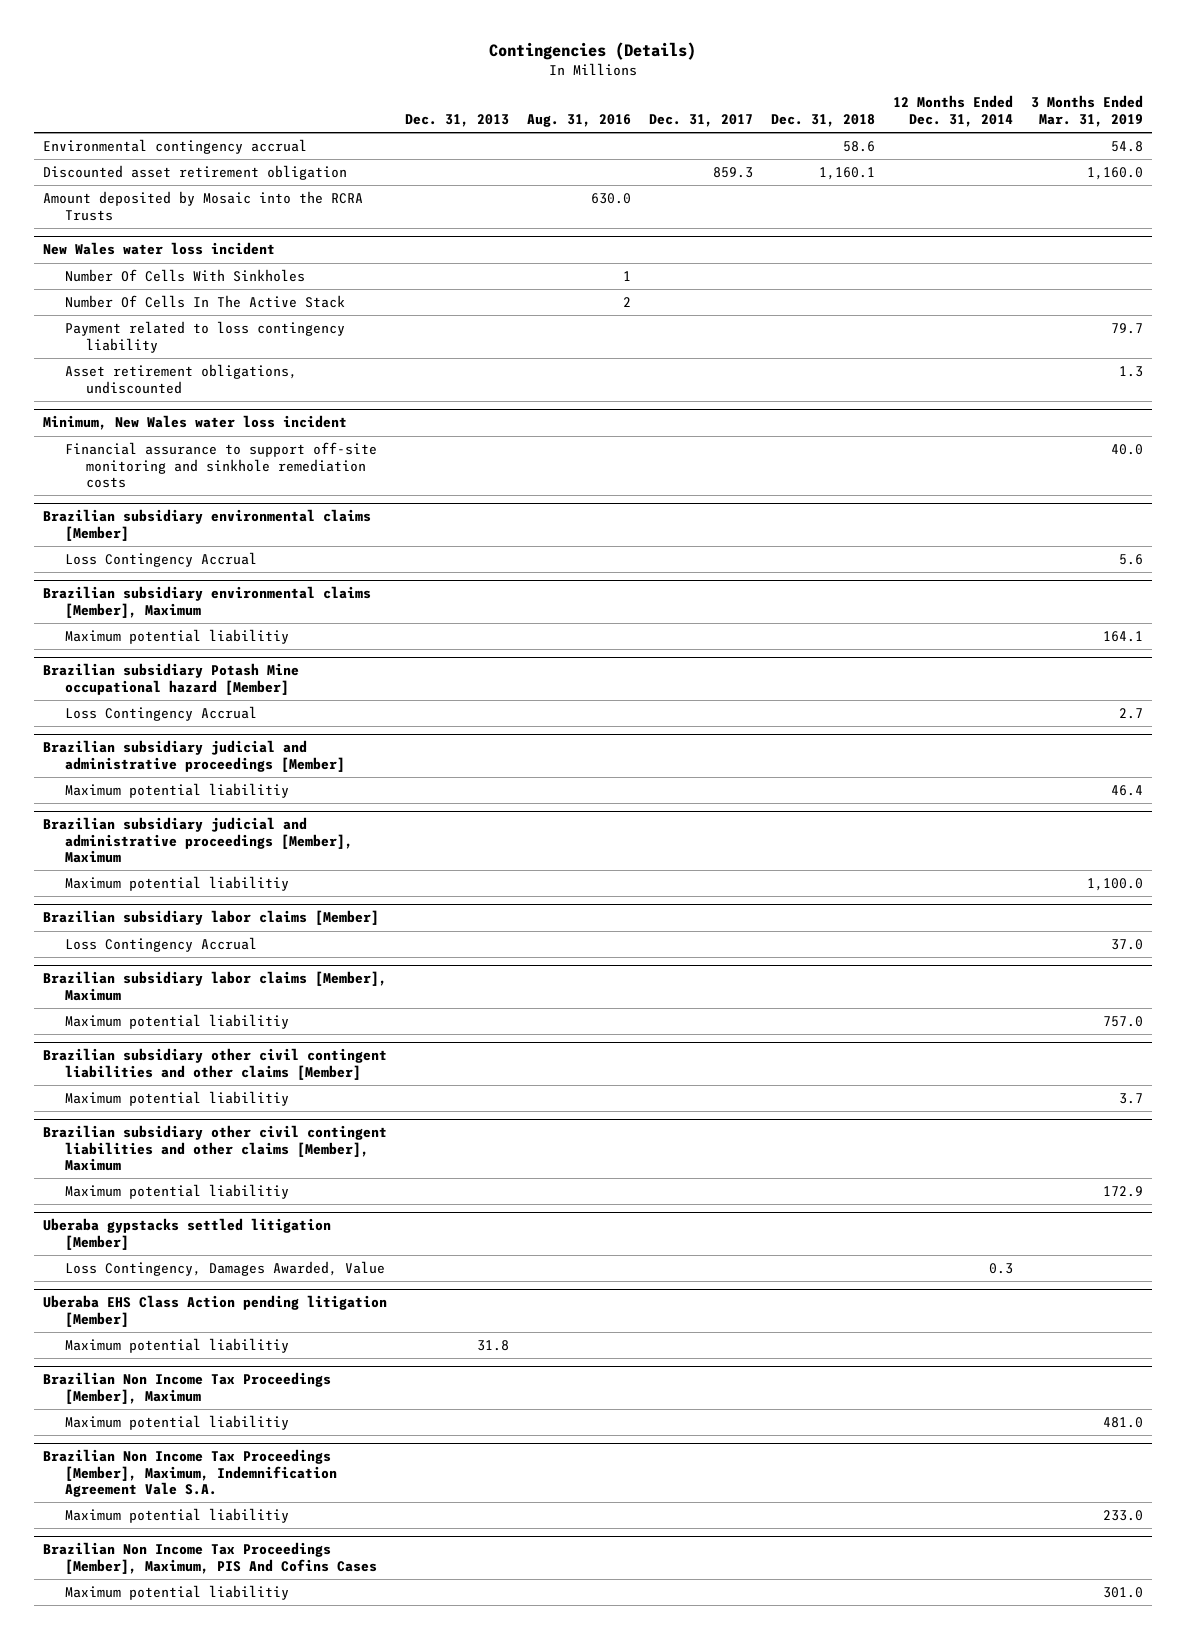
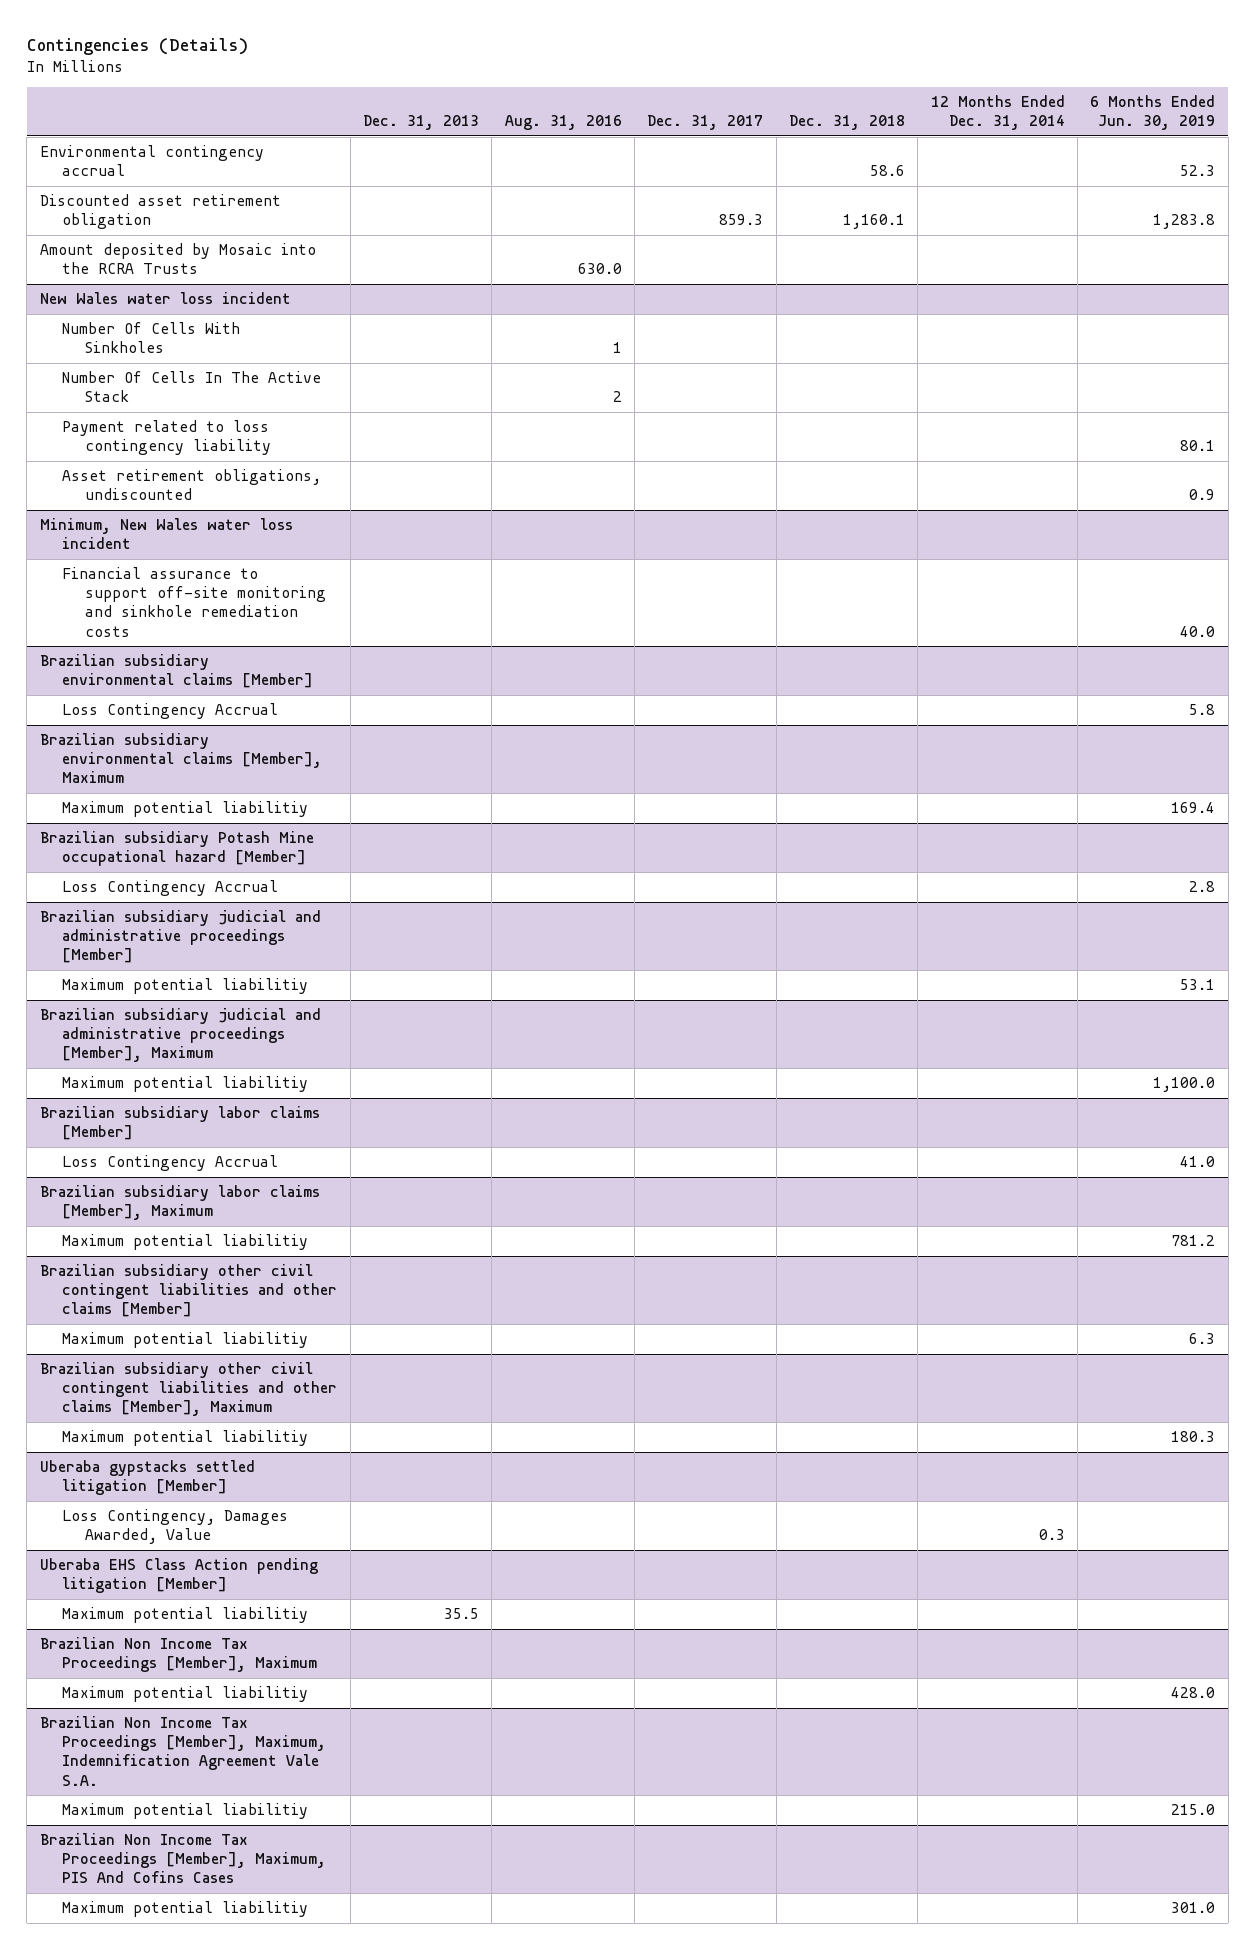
- | Dec. 31, 2013 | Aug. 31, 2016 | Dec. 31, 2017 | Dec. 31, 2018 | 12 Months Ended Dec. 31, 2014 | 3 Months Ended Mar. 31, 2019
+ | Dec. 31, 2013 | Aug. 31, 2016 | Dec. 31, 2017 | Dec. 31, 2018 | 12 Months Ended Dec. 31, 2014 | 6 Months Ended Jun. 30, 2019
@ Uberaba EHS Class Action pending litigation [Member]
- Maximum potential liabilitiy | 31.8 | | | | |
+ Maximum potential liabilitiy | 35.5 | | | | |

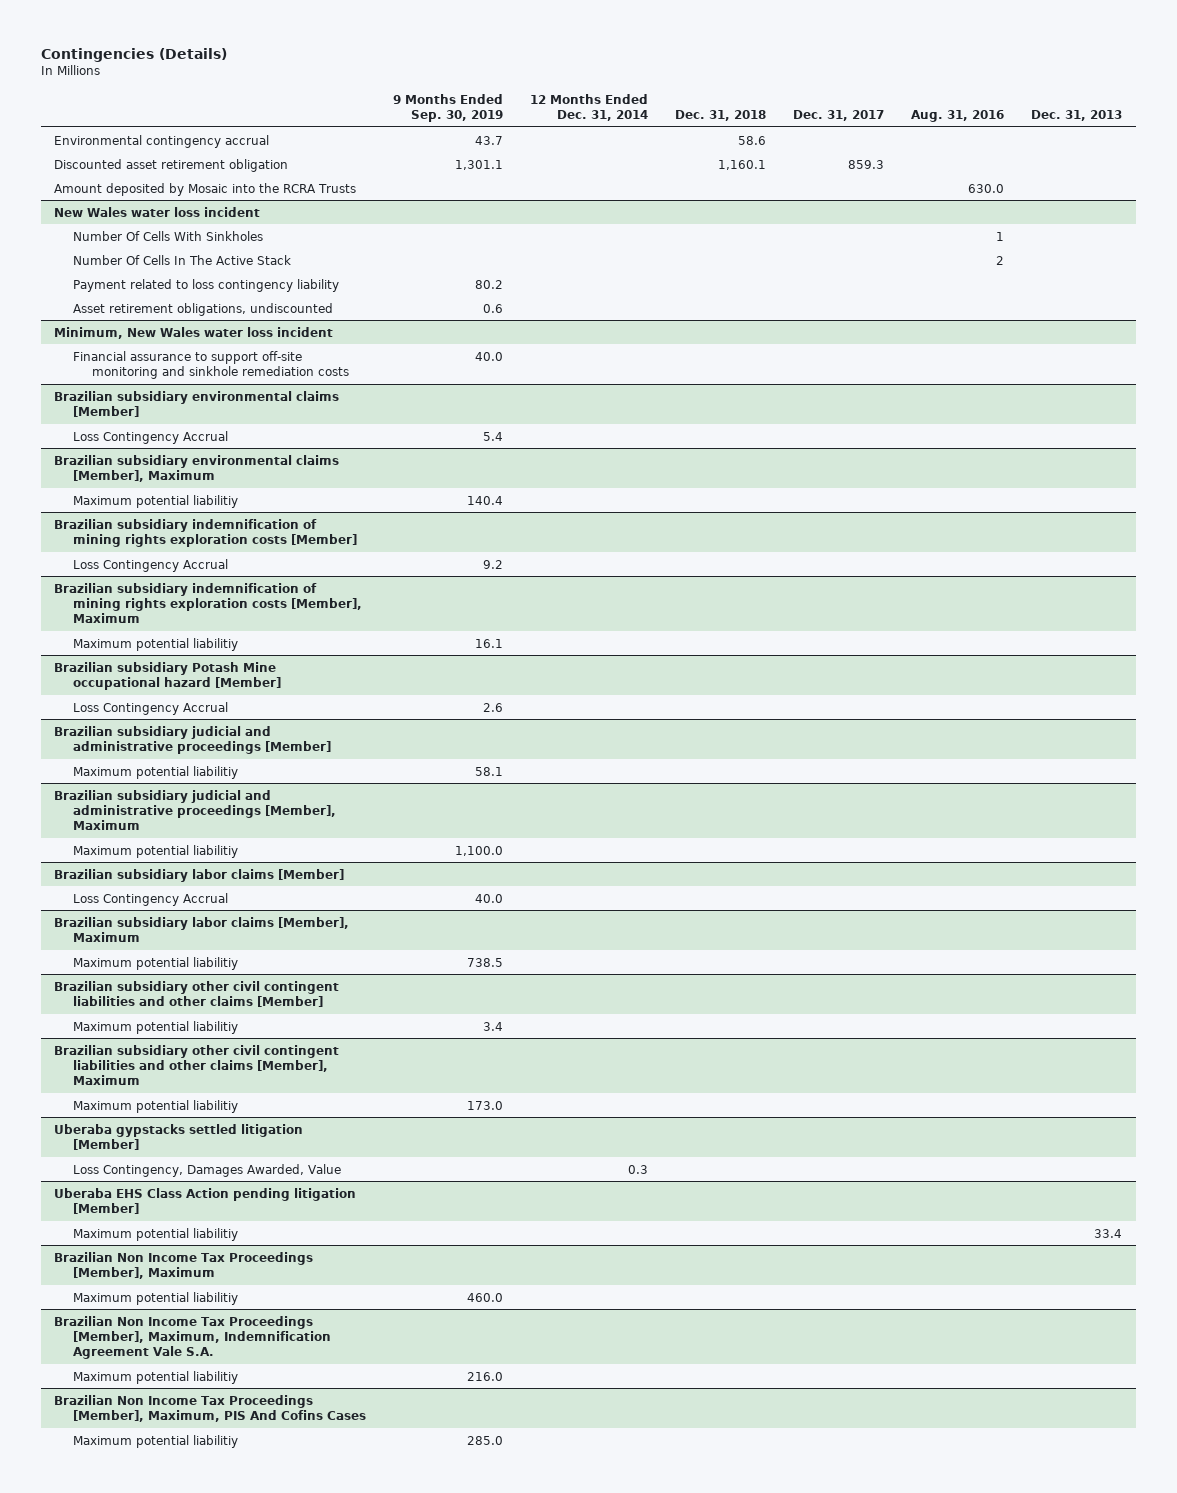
- | Dec. 31, 2013 | Aug. 31, 2016 | Dec. 31, 2017 | Dec. 31, 2018 | 12 Months Ended Dec. 31, 2014 | 6 Months Ended Jun. 30, 2019
+ | 9 Months Ended Sep. 30, 2019 | 12 Months Ended Dec. 31, 2014 | Dec. 31, 2018 | Dec. 31, 2017 | Aug. 31, 2016 | Dec. 31, 2013
+ Brazilian subsidiary indemnification of mining rights exploration costs [Member]
+ Loss Contingency Accrual | 9.2 | | | | |
+ Brazilian subsidiary indemnification of mining rights exploration costs [Member], Maximum
+ Maximum potential liabilitiy | 16.1 | | | | |
@ Uberaba EHS Class Action pending litigation [Member]
- Maximum potential liabilitiy | 35.5 | | | | |
+ Maximum potential liabilitiy | | | | | | 33.4

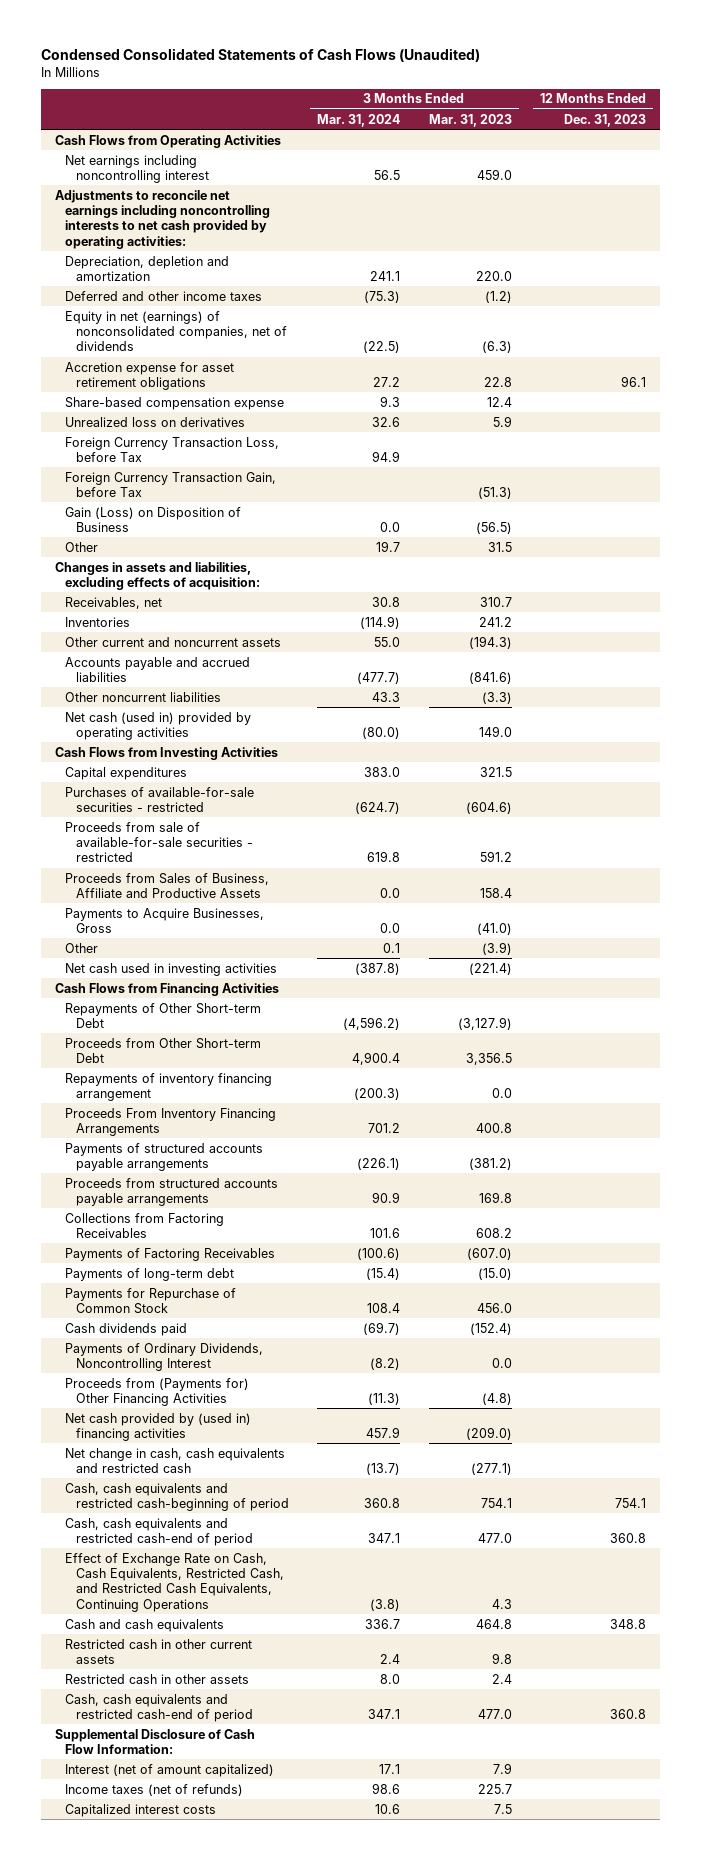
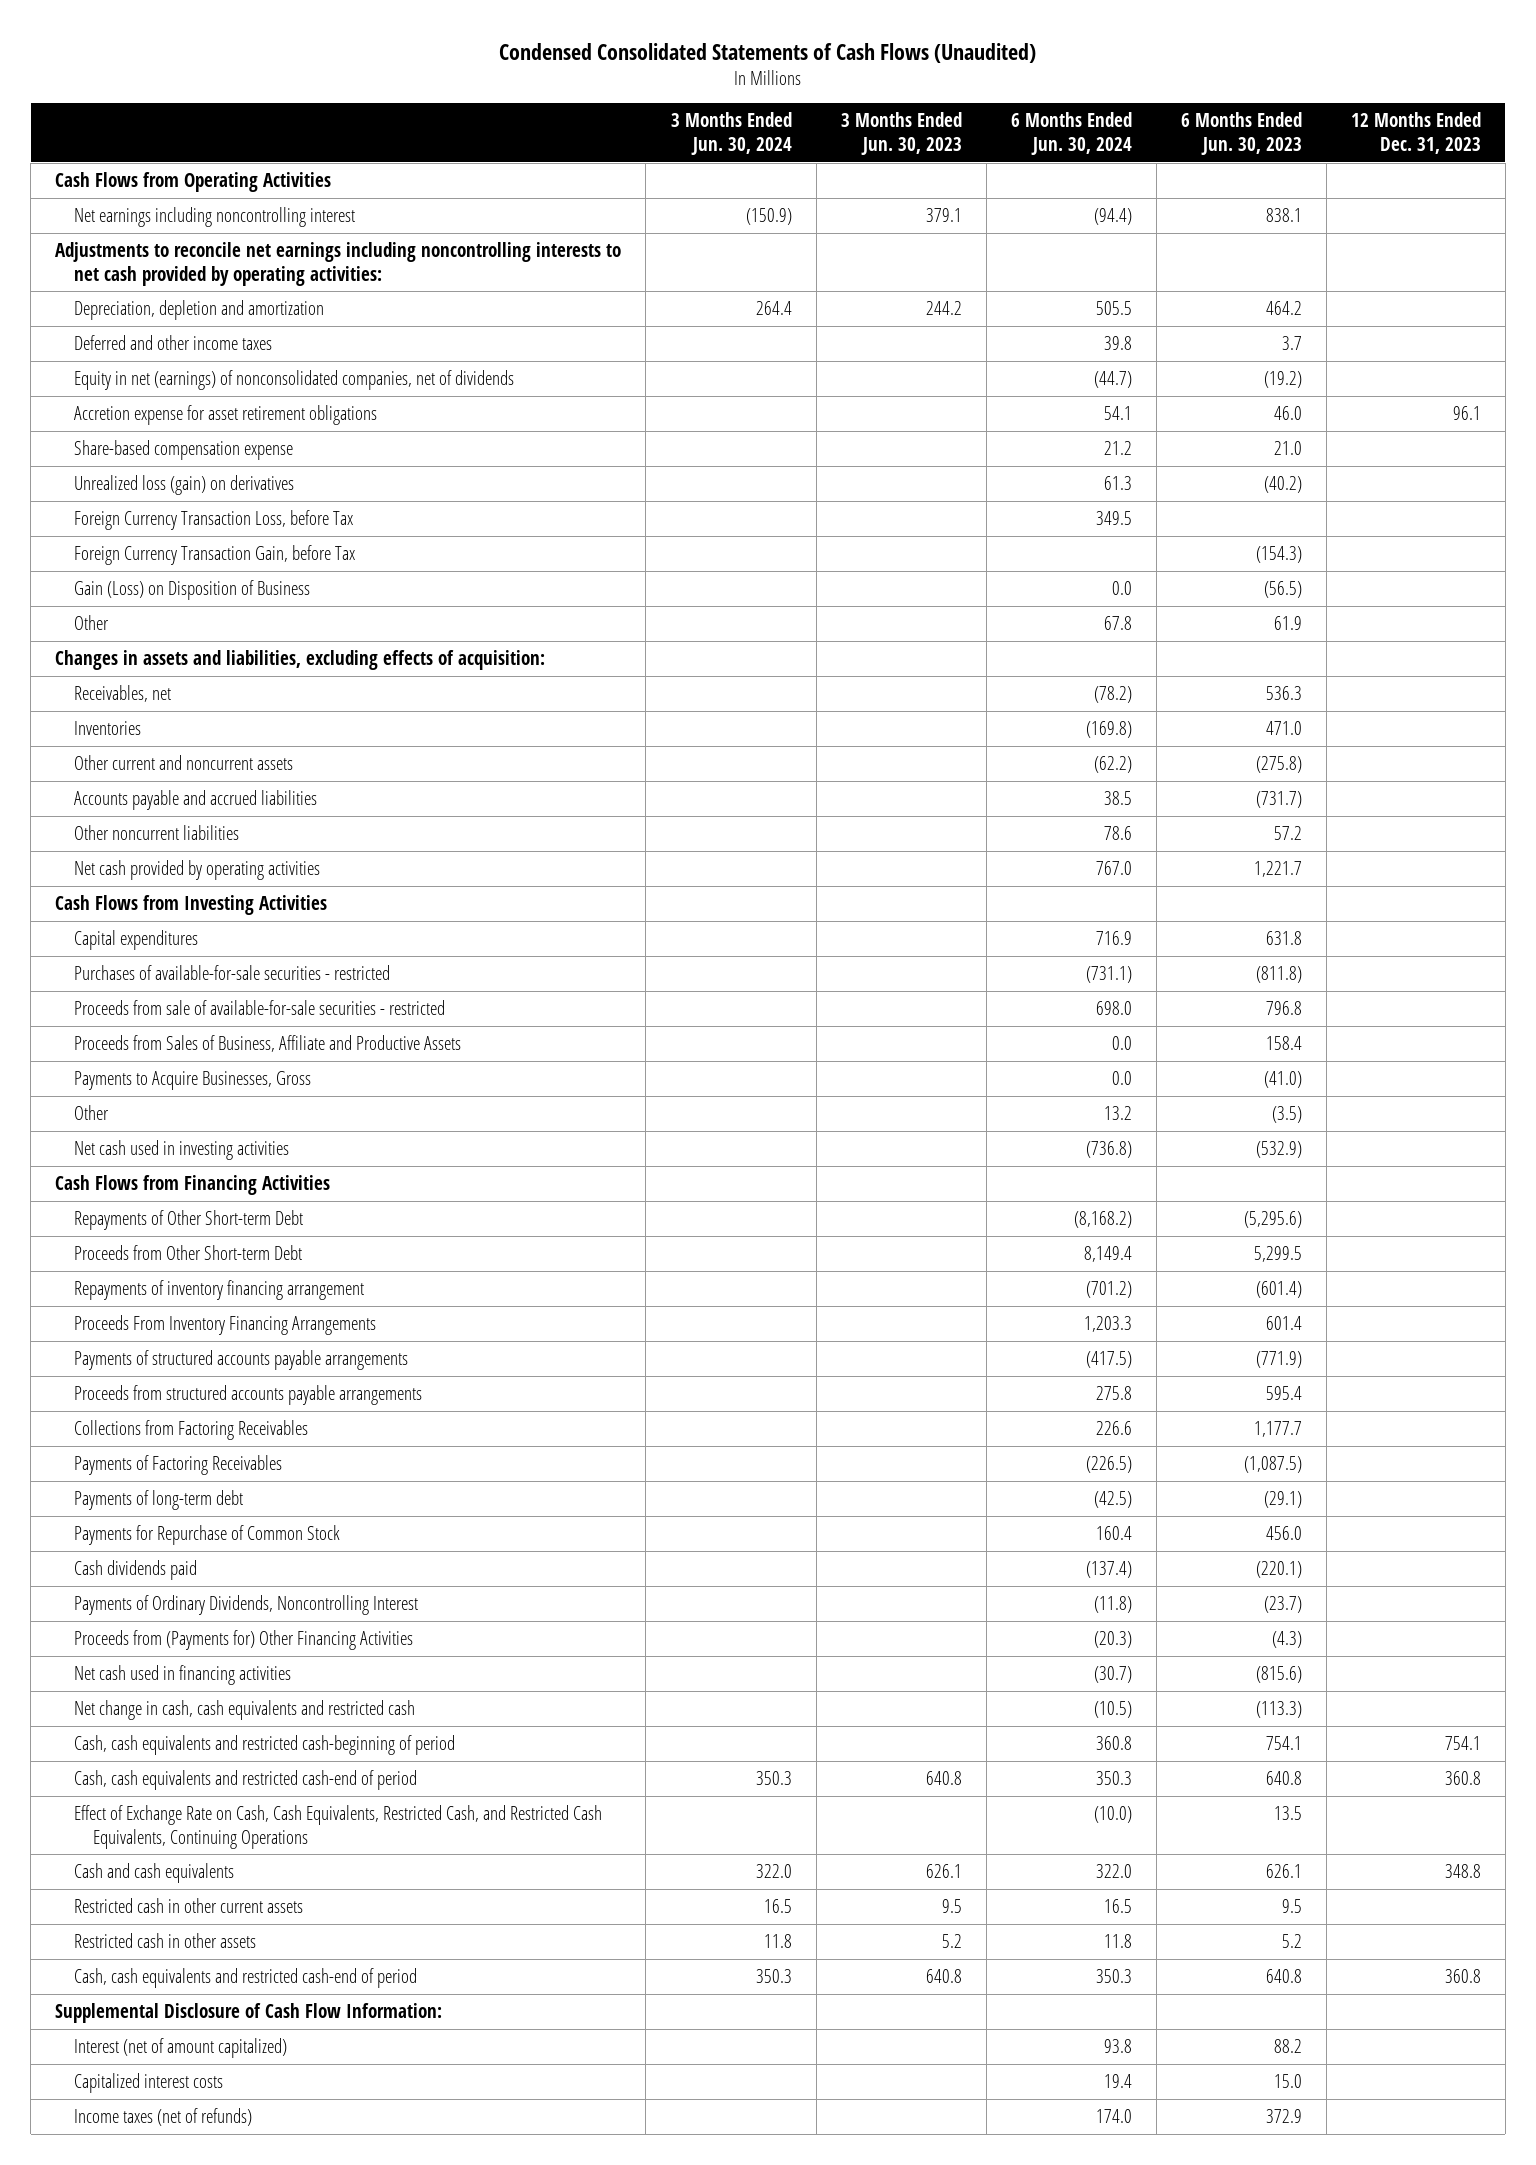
- | 3 Months Ended Mar. 31, 2024 | 3 Months Ended Mar. 31, 2023 | 12 Months Ended Dec. 31, 2023
+ | 3 Months Ended Jun. 30, 2024 | 3 Months Ended Jun. 30, 2023 | 6 Months Ended Jun. 30, 2024 | 6 Months Ended Jun. 30, 2023 | 12 Months Ended Dec. 31, 2023
- Unrealized loss on derivatives | 32.6 | 5.9 |
+ Unrealized loss (gain) on derivatives | | | 61.3 | (40.2) |
- Net cash (used in) provided by operating activities | (80.0) | 149.0 |
+ Net cash provided by operating activities | | | 767.0 | 1,221.7 |
- Net cash provided by (used in) financing activities | 457.9 | (209.0) |
+ Net cash used in financing activities | | | (30.7) | (815.6) |
moved down: Income taxes (net of refunds) | | | 174.0 | 372.9 |

